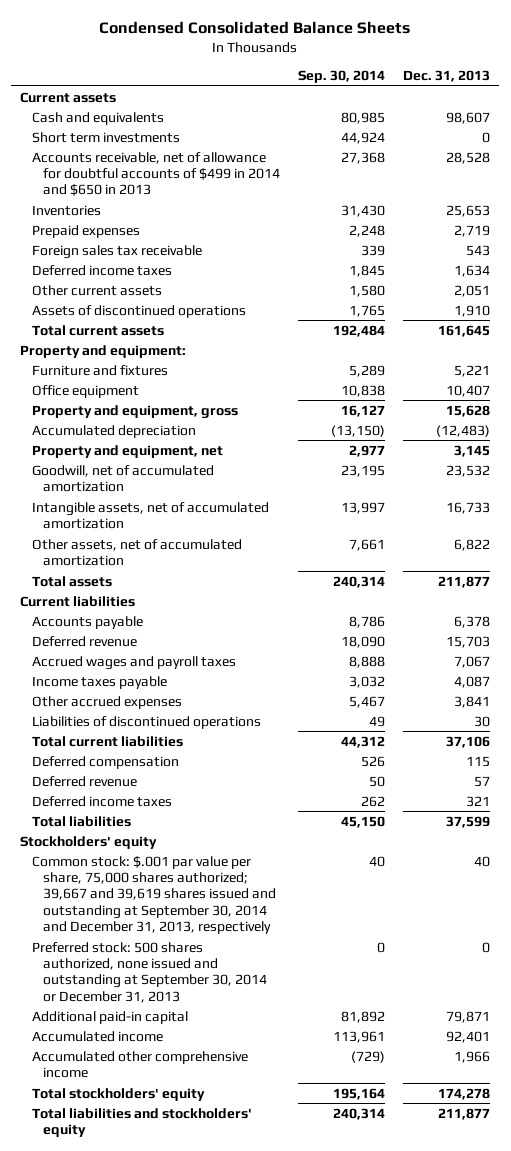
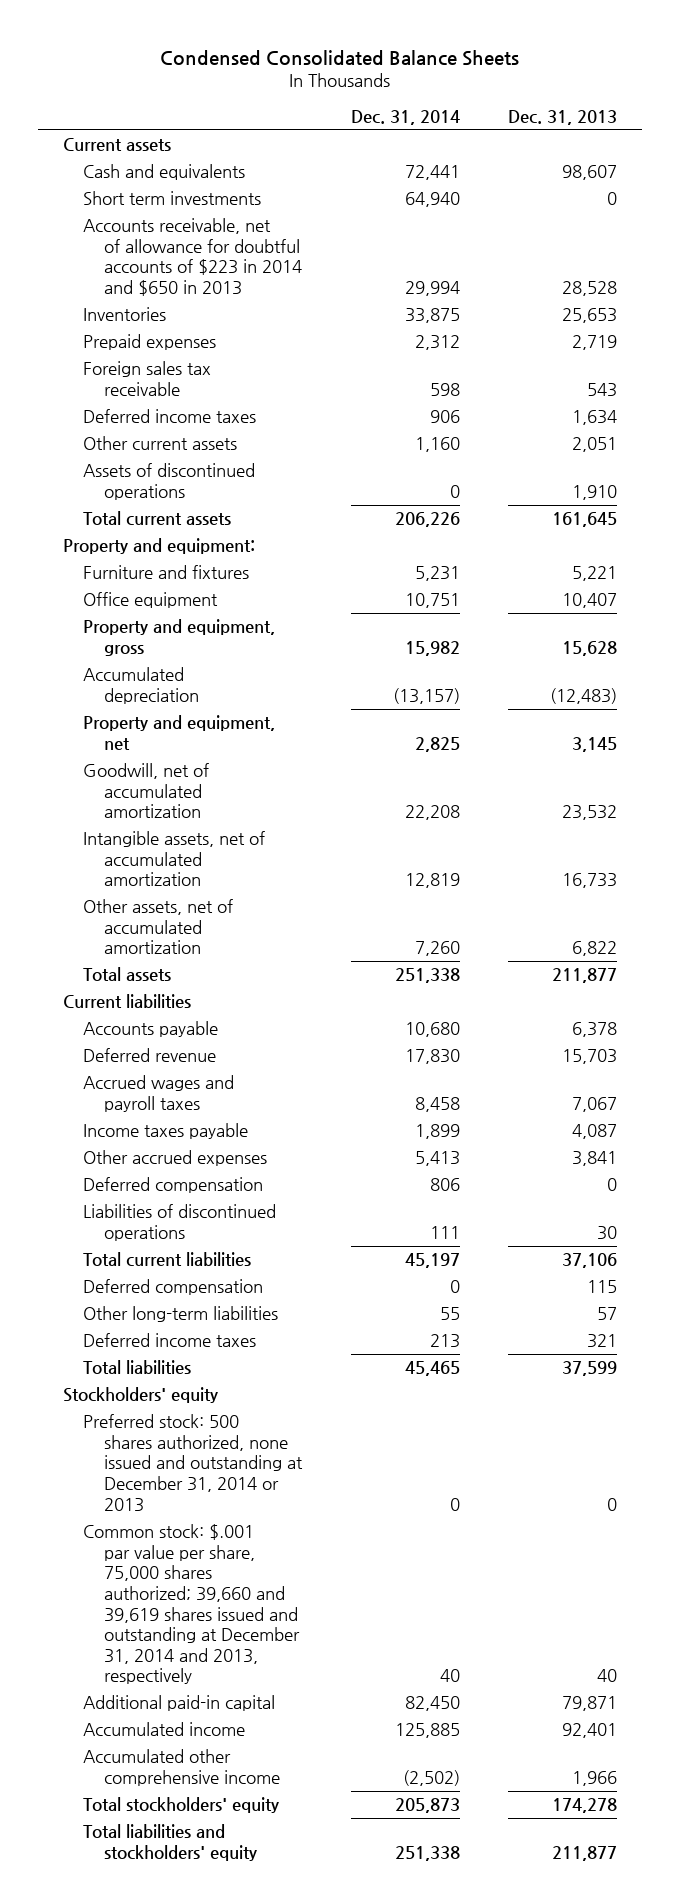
- | Sep. 30, 2014 | Dec. 31, 2013
+ | Dec. 31, 2014 | Dec. 31, 2013
- Accounts receivable, net of allowance for doubtful accounts of $499 in 2014 and $650 in 2013 | 27,368 | 28,528
+ Accounts receivable, net of allowance for doubtful accounts of $223 in 2014 and $650 in 2013 | 29,994 | 28,528
+ Deferred compensation | 806 | 0
- Deferred revenue | 50 | 57
+ Other long-term liabilities | 55 | 57
- Common stock: $.001 par value per share, 75,000 shares authorized; 39,667 and 39,619 shares issued and outstanding at September 30, 2014 and December 31, 2013, respectively | 40 | 40
- Preferred stock: 500 shares authorized, none issued and outstanding at September 30, 2014 or December 31, 2013 | 0 | 0
+ Preferred stock: 500 shares authorized, none issued and outstanding at December 31, 2014 or 2013 | 0 | 0
+ Common stock: $.001 par value per share, 75,000 shares authorized; 39,660 and 39,619 shares issued and outstanding at December 31, 2014 and 2013, respectively | 40 | 40

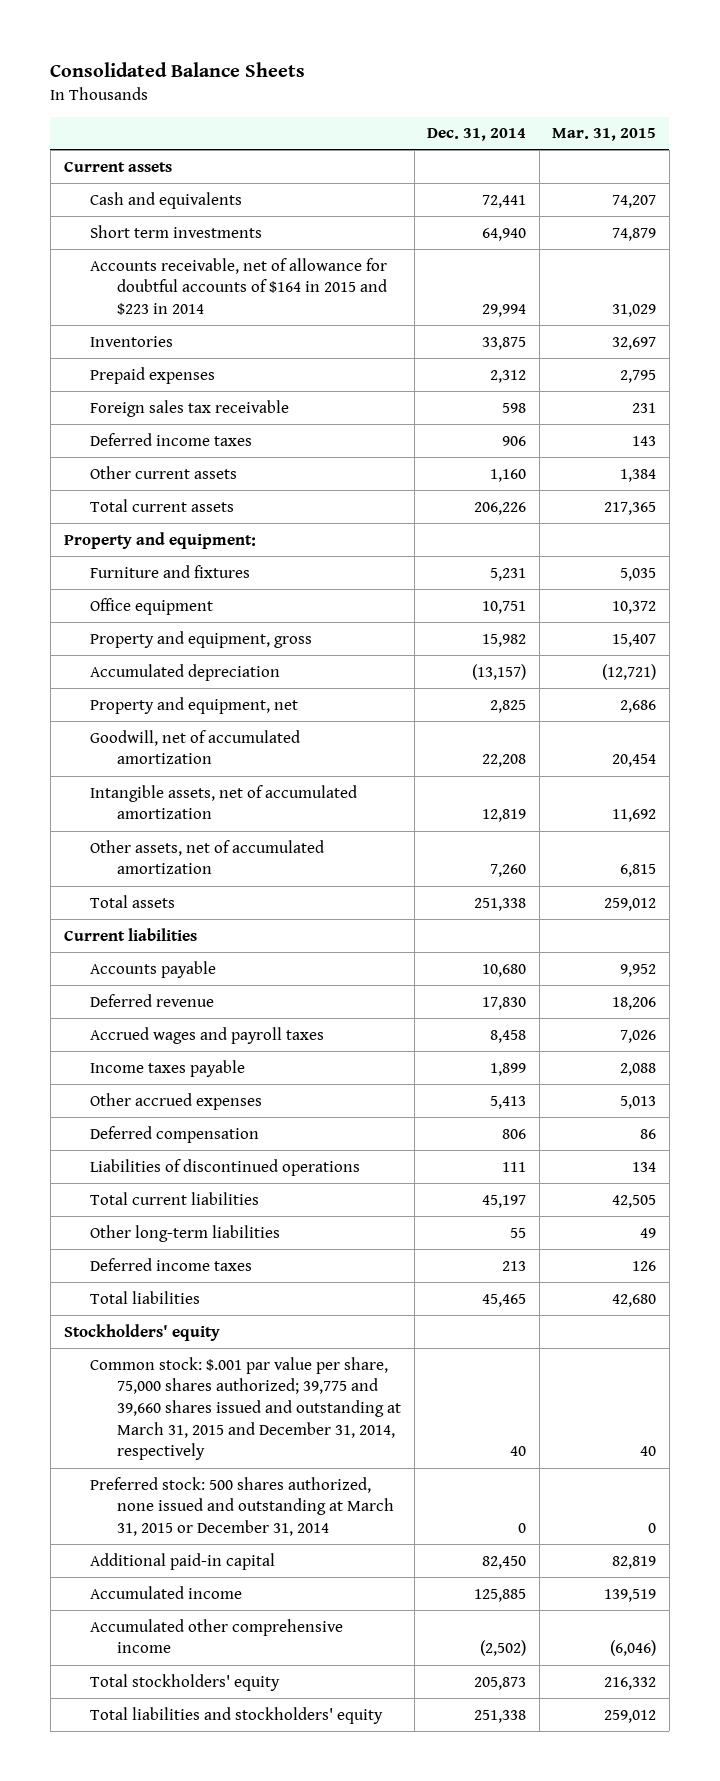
- Condensed Consolidated Balance Sheets
+ Consolidated Balance Sheets
- | Dec. 31, 2014 | Dec. 31, 2013
+ | Dec. 31, 2014 | Mar. 31, 2015
- Accounts receivable, net of allowance for doubtful accounts of $223 in 2014 and $650 in 2013 | 29,994 | 28,528
+ Accounts receivable, net of allowance for doubtful accounts of $164 in 2015 and $223 in 2014 | 29,994 | 31,029
- Assets of discontinued operations | 0 | 1,910
- Deferred compensation | 0 | 115
- Preferred stock: 500 shares authorized, none issued and outstanding at December 31, 2014 or 2013 | 0 | 0
- Common stock: $.001 par value per share, 75,000 shares authorized; 39,660 and 39,619 shares issued and outstanding at December 31, 2014 and 2013, respectively | 40 | 40
+ Common stock: $.001 par value per share, 75,000 shares authorized; 39,775 and 39,660 shares issued and outstanding at March 31, 2015 and December 31, 2014, respectively | 40 | 40
+ Preferred stock: 500 shares authorized, none issued and outstanding at March 31, 2015 or December 31, 2014 | 0 | 0

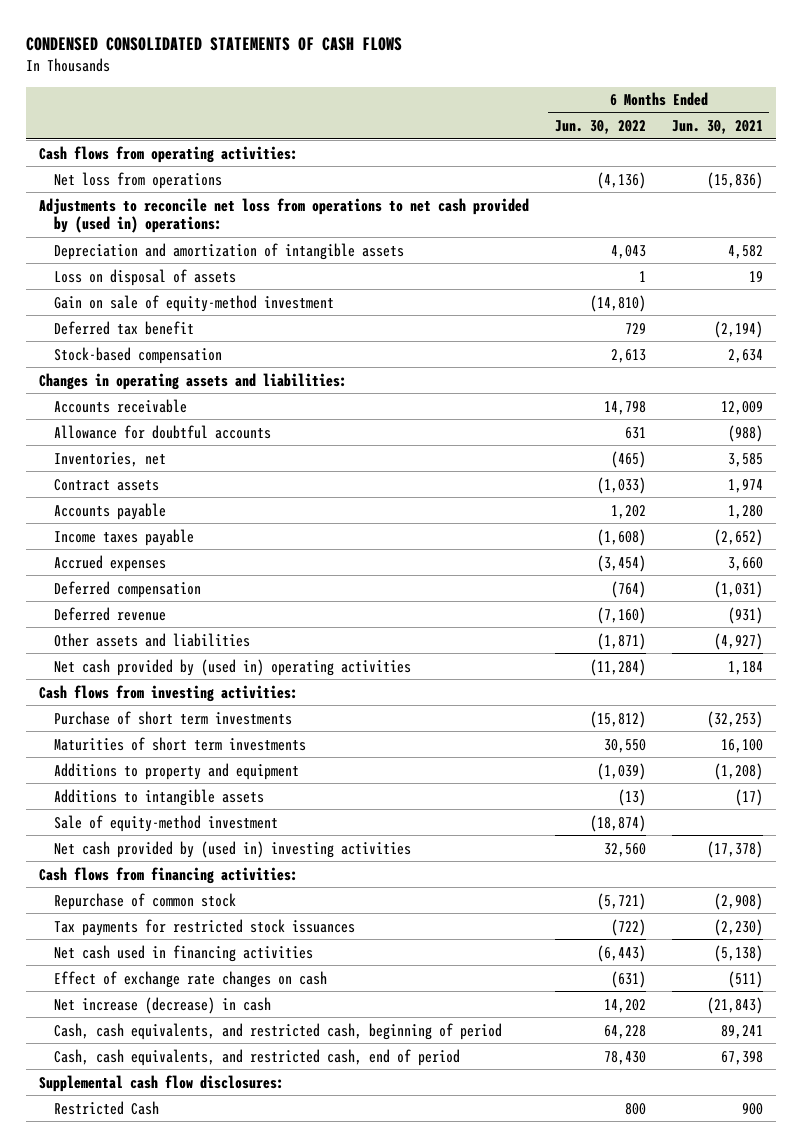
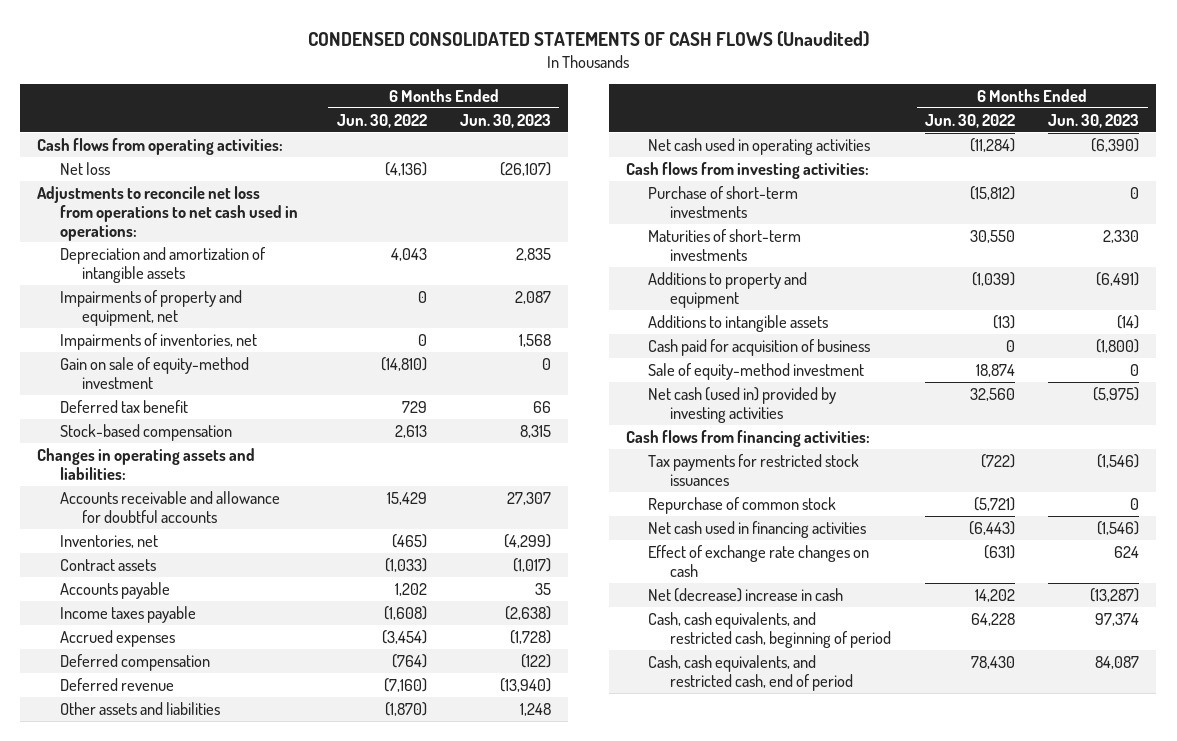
- CONDENSED CONSOLIDATED STATEMENTS OF CASH FLOWS
+ CONDENSED CONSOLIDATED STATEMENTS OF CASH FLOWS (Unaudited)
- | 6 Months Ended Jun. 30, 2022 | 6 Months Ended Jun. 30, 2021
+ | 6 Months Ended Jun. 30, 2022 | 6 Months Ended Jun. 30, 2023
- Net loss from operations | (4,136) | (15,836)
- Adjustments to reconcile net loss from operations to net cash provided by (used in) operations:
+ Net loss | (4,136) | (26,107)
+ Adjustments to reconcile net loss from operations to net cash used in operations:
- Loss on disposal of assets | 1 | 19
+ Impairments of property and equipment, net | 0 | 2,087
+ Impairments of inventories, net | 0 | 1,568
- Accounts receivable | 14,798 | 12,009
- Allowance for doubtful accounts | 631 | (988)
+ Accounts receivable and allowance for doubtful accounts | 15,429 | 27,307
- Other assets and liabilities | (1,871) | (4,927)
- Net cash provided by (used in) operating activities | (11,284) | 1,184
+ Other assets and liabilities | (1,870) | 1,248
+ Net cash used in operating activities | (11,284) | (6,390)
- Purchase of short term investments | (15,812) | (32,253)
- Maturities of short term investments | 30,550 | 16,100
+ Purchase of short-term investments | (15,812) | 0
+ Maturities of short-term investments | 30,550 | 2,330
- Sale of equity-method investment | (18,874) |
- Net cash provided by (used in) investing activities | 32,560 | (17,378)
+ Cash paid for acquisition of business | 0 | (1,800)
+ Sale of equity-method investment | 18,874 | 0
+ Net cash (used in) provided by investing activities | 32,560 | (5,975)
moved down: Repurchase of common stock | (5,721) | 0
- Net increase (decrease) in cash | 14,202 | (21,843)
+ Net (decrease) increase in cash | 14,202 | (13,287)
- Supplemental cash flow disclosures:
- Restricted Cash | 800 | 900

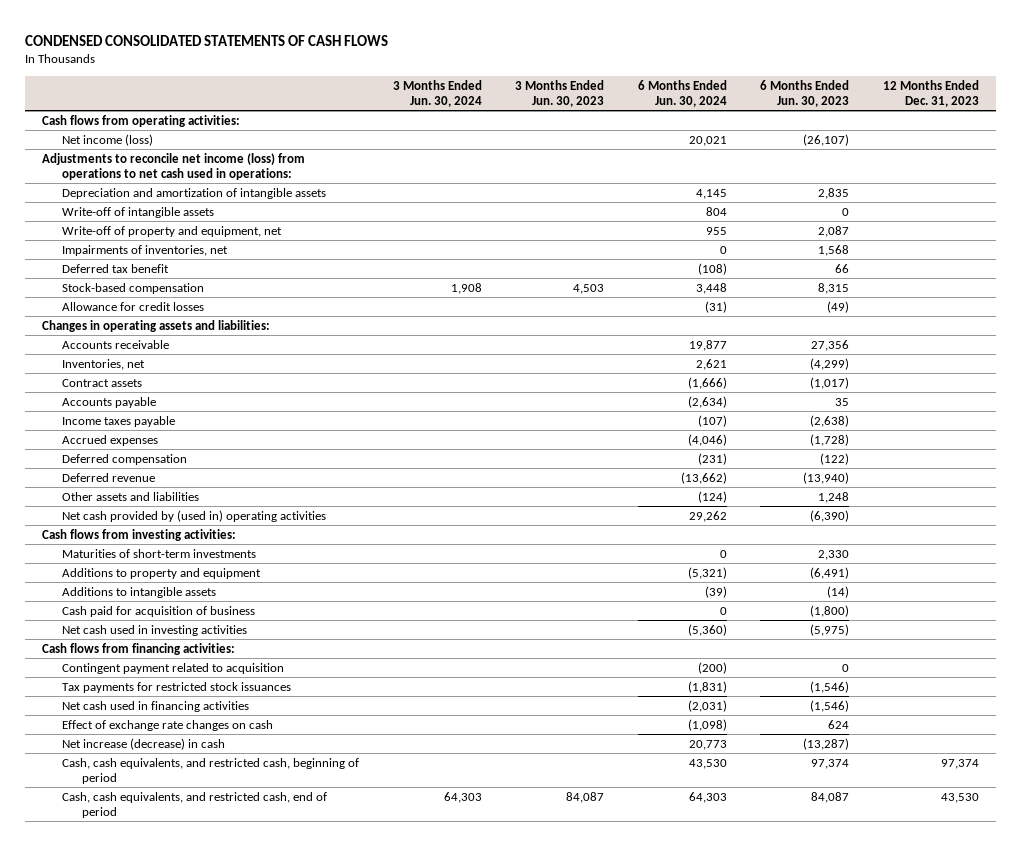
- CONDENSED CONSOLIDATED STATEMENTS OF CASH FLOWS (Unaudited)
+ CONDENSED CONSOLIDATED STATEMENTS OF CASH FLOWS
- | 6 Months Ended Jun. 30, 2022 | 6 Months Ended Jun. 30, 2023
+ | 3 Months Ended Jun. 30, 2024 | 3 Months Ended Jun. 30, 2023 | 6 Months Ended Jun. 30, 2024 | 6 Months Ended Jun. 30, 2023 | 12 Months Ended Dec. 31, 2023
- Net loss | (4,136) | (26,107)
- Adjustments to reconcile net loss from operations to net cash used in operations:
+ Net income (loss) | | | 20,021 | (26,107) |
+ Adjustments to reconcile net income (loss) from operations to net cash used in operations:
- Impairments of property and equipment, net | 0 | 2,087
+ Write-off of intangible assets | | | 804 | 0 |
+ Write-off of property and equipment, net | | | 955 | 2,087 |
- Gain on sale of equity-method investment | (14,810) | 0
+ Allowance for credit losses | | | (31) | (49) |
- Accounts receivable and allowance for doubtful accounts | 15,429 | 27,307
+ Accounts receivable | | | 19,877 | 27,356 |
- Net cash used in operating activities | (11,284) | (6,390)
+ Net cash provided by (used in) operating activities | | | 29,262 | (6,390) |
- Purchase of short-term investments | (15,812) | 0
- Sale of equity-method investment | 18,874 | 0
- Net cash (used in) provided by investing activities | 32,560 | (5,975)
+ Net cash used in investing activities | | | (5,360) | (5,975) |
+ Contingent payment related to acquisition | | | (200) | 0 |
- Repurchase of common stock | (5,721) | 0
- Net (decrease) increase in cash | 14,202 | (13,287)
+ Net increase (decrease) in cash | | | 20,773 | (13,287) |

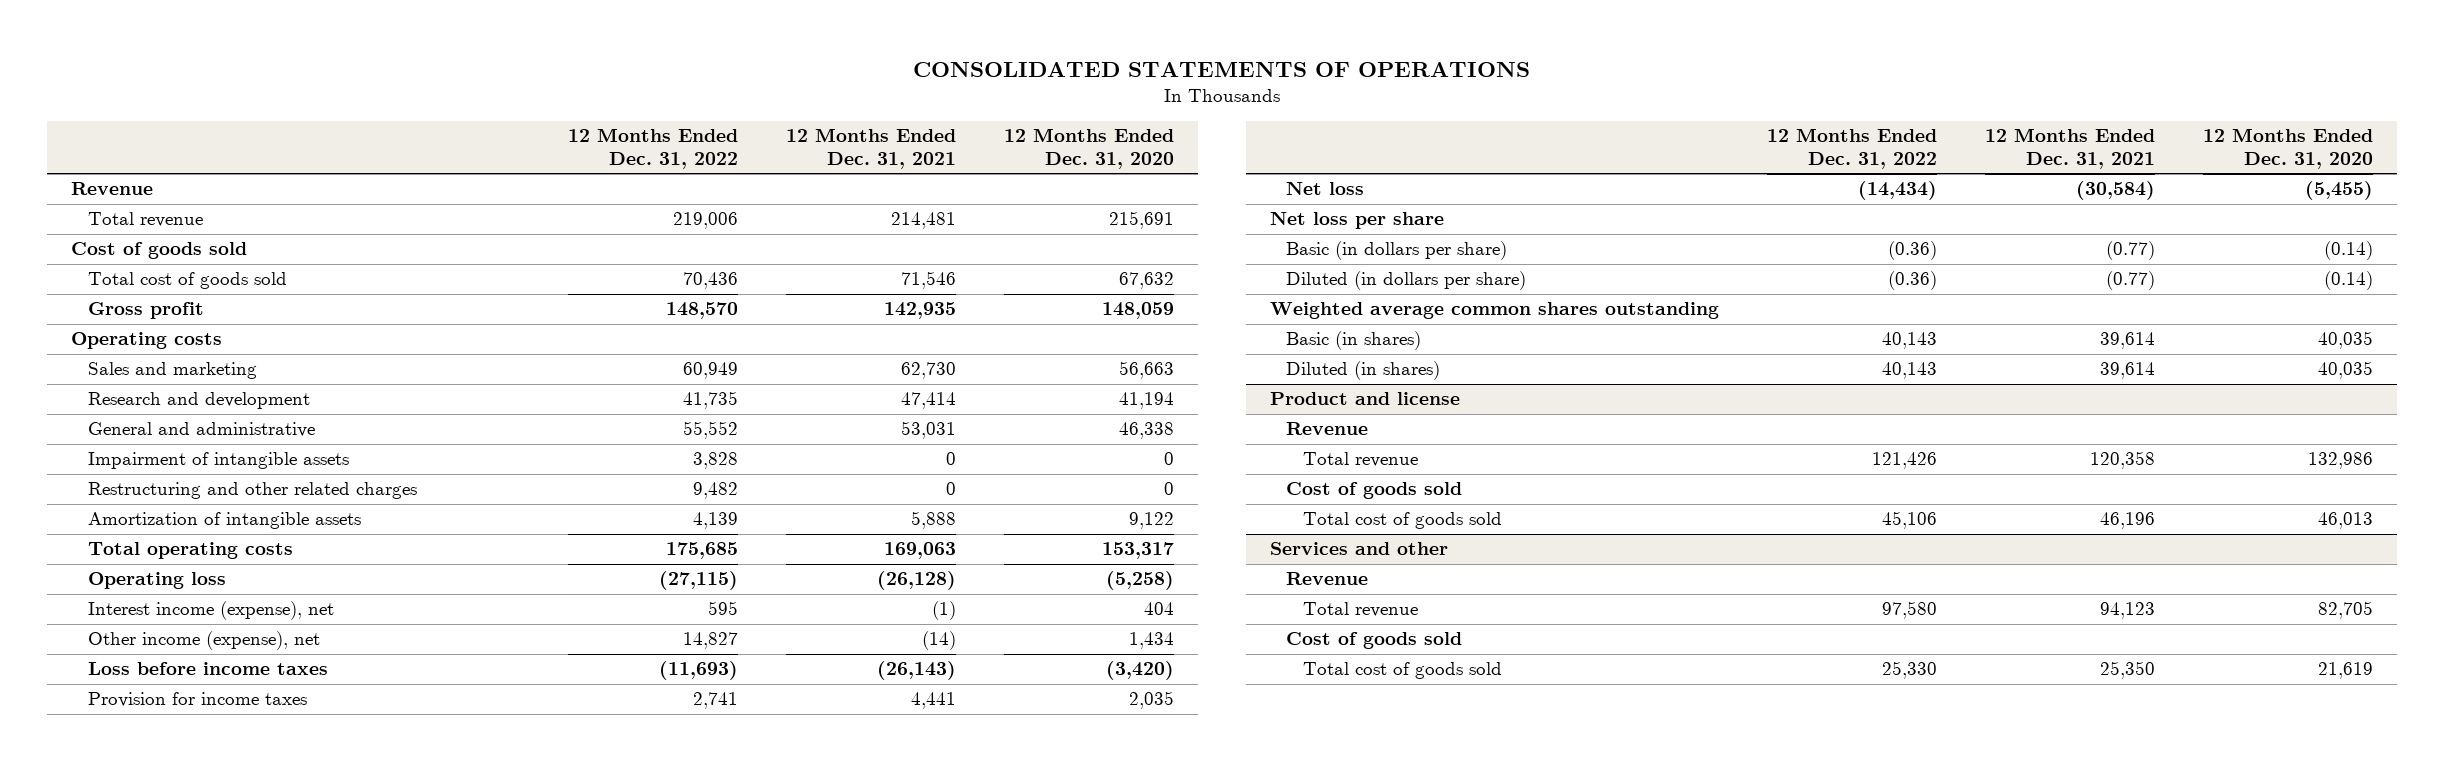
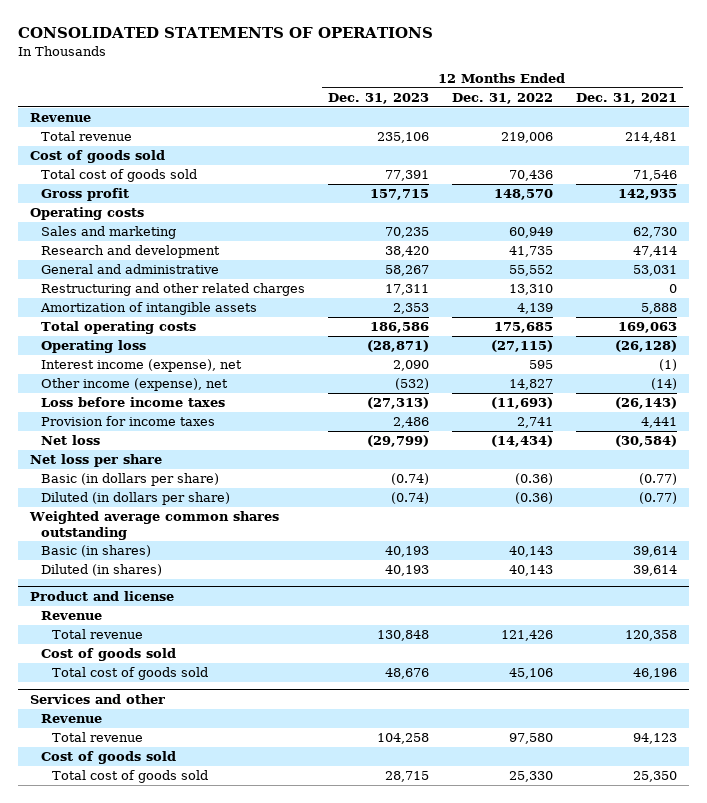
- | 12 Months Ended Dec. 31, 2022 | 12 Months Ended Dec. 31, 2021 | 12 Months Ended Dec. 31, 2020
+ | 12 Months Ended Dec. 31, 2023 | 12 Months Ended Dec. 31, 2022 | 12 Months Ended Dec. 31, 2021
- Impairment of intangible assets | 3,828 | 0 | 0
- Restructuring and other related charges | 9,482 | 0 | 0
+ Restructuring and other related charges | 17,311 | 13,310 | 0

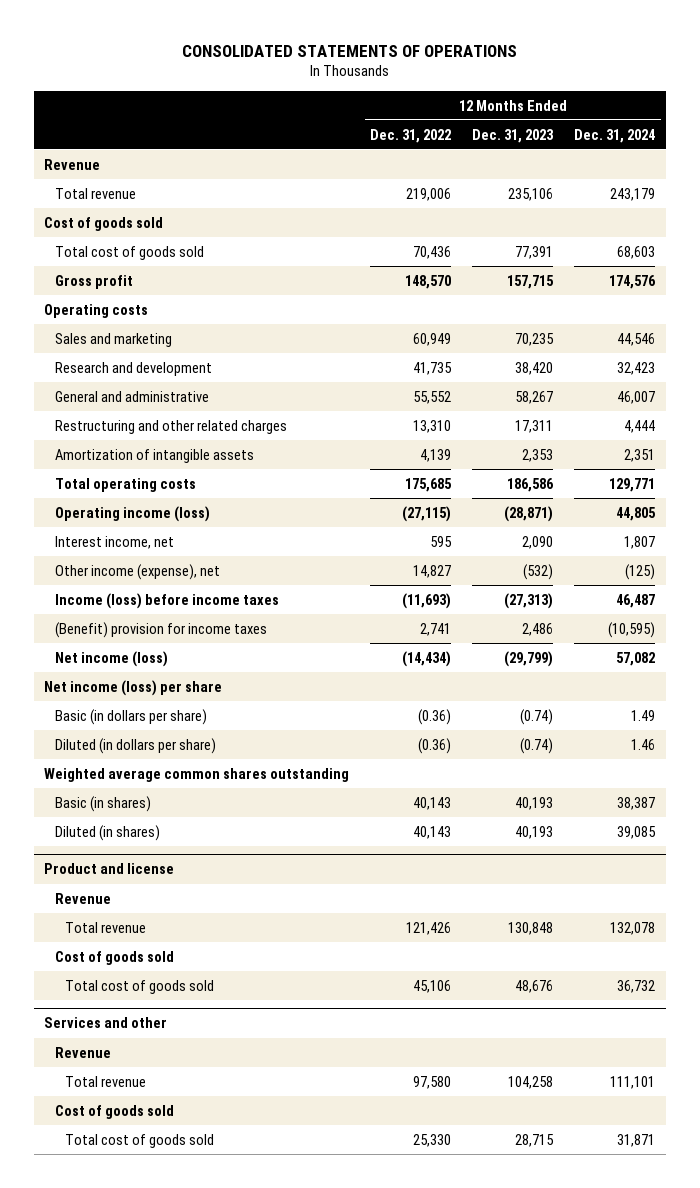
- | 12 Months Ended Dec. 31, 2023 | 12 Months Ended Dec. 31, 2022 | 12 Months Ended Dec. 31, 2021
+ | 12 Months Ended Dec. 31, 2022 | 12 Months Ended Dec. 31, 2023 | 12 Months Ended Dec. 31, 2024
- Operating loss | (28,871) | (27,115) | (26,128)
- Interest income (expense), net | 2,090 | 595 | (1)
+ Operating income (loss) | (27,115) | (28,871) | 44,805
+ Interest income, net | 595 | 2,090 | 1,807
- Loss before income taxes | (27,313) | (11,693) | (26,143)
- Provision for income taxes | 2,486 | 2,741 | 4,441
- Net loss | (29,799) | (14,434) | (30,584)
- Net loss per share
+ Income (loss) before income taxes | (11,693) | (27,313) | 46,487
+ (Benefit) provision for income taxes | 2,741 | 2,486 | (10,595)
+ Net income (loss) | (14,434) | (29,799) | 57,082
+ Net income (loss) per share

